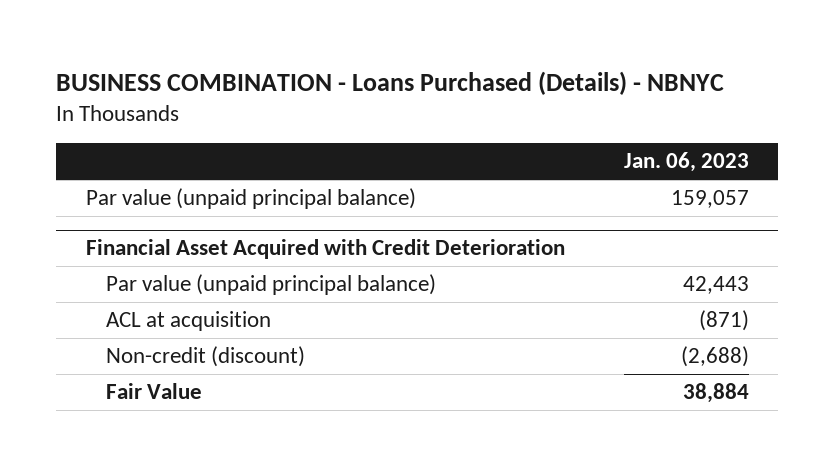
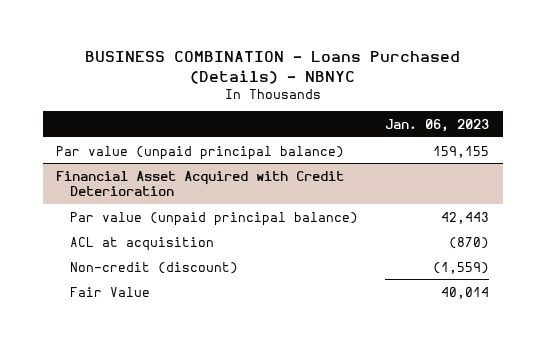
- Par value (unpaid principal balance) | 159,057
+ Par value (unpaid principal balance) | 159,155
@ Financial Asset Acquired with Credit Deterioration
- ACL at acquisition | (871)
- Non-credit (discount) | (2,688)
- Fair Value | 38,884
+ ACL at acquisition | (870)
+ Non-credit (discount) | (1,559)
+ Fair Value | 40,014

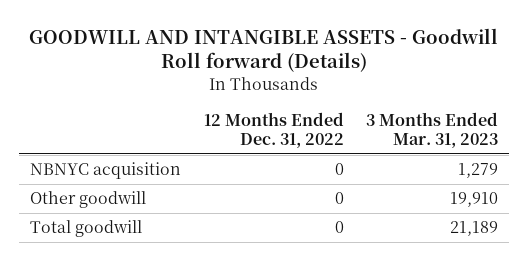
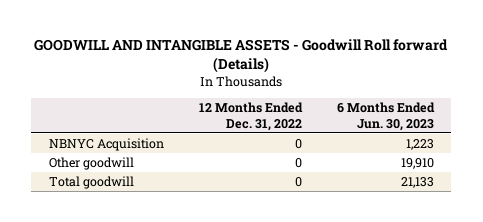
- | 12 Months Ended Dec. 31, 2022 | 3 Months Ended Mar. 31, 2023
+ | 12 Months Ended Dec. 31, 2022 | 6 Months Ended Jun. 30, 2023
- NBNYC acquisition | 0 | 1,279
+ NBNYC Acquisition | 0 | 1,223

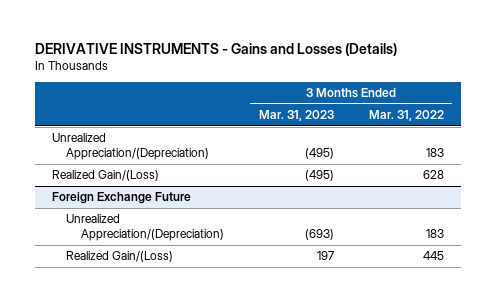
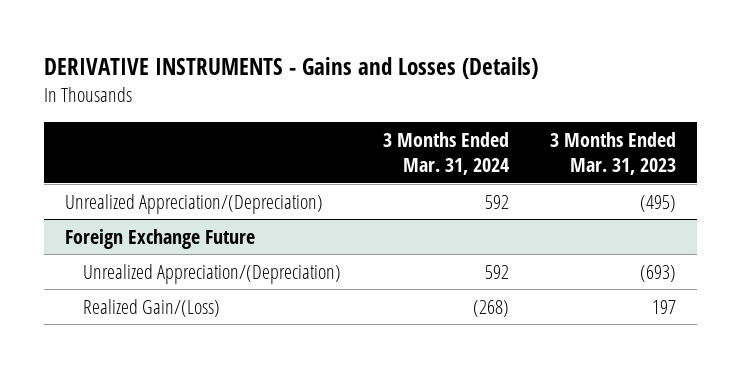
- | 3 Months Ended Mar. 31, 2023 | 3 Months Ended Mar. 31, 2022
+ | 3 Months Ended Mar. 31, 2024 | 3 Months Ended Mar. 31, 2023
- Realized Gain/(Loss) | (495) | 628

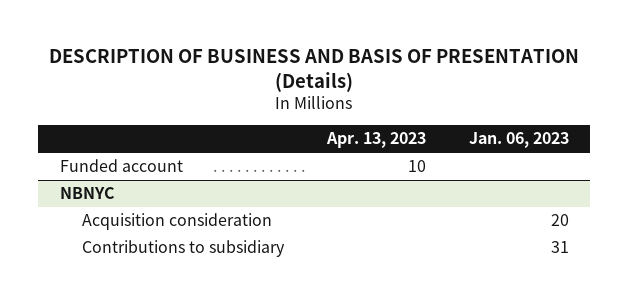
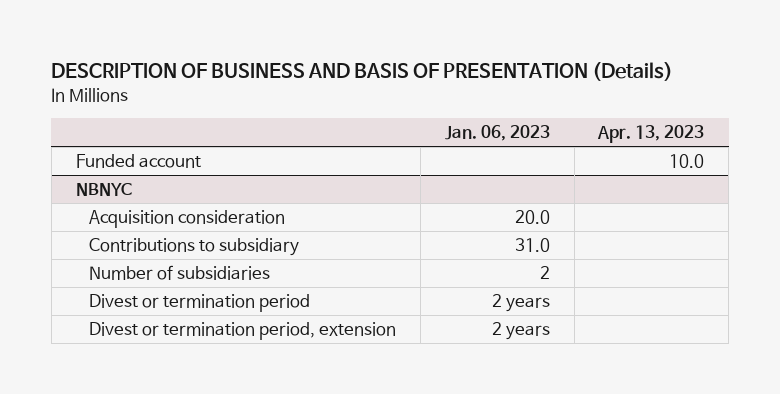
- | Apr. 13, 2023 | Jan. 06, 2023
+ | Jan. 06, 2023 | Apr. 13, 2023
- Funded account | 10 |
+ Funded account | | 10.0
@ NBNYC
- Acquisition consideration | | 20
- Contributions to subsidiary | | 31
+ Acquisition consideration | 20.0 |
+ Contributions to subsidiary | 31.0 |
+ Number of subsidiaries | 2 |
+ Divest or termination period | 2 years |
+ Divest or termination period, extension | 2 years |

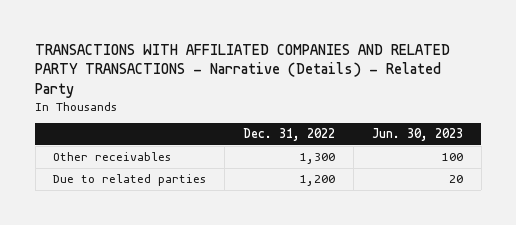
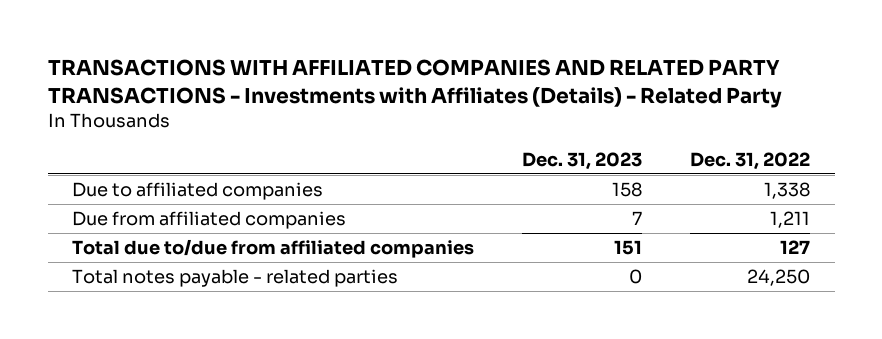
- TRANSACTIONS WITH AFFILIATED COMPANIES AND RELATED PARTY TRANSACTIONS - Narrative (Details) - Related Party
+ TRANSACTIONS WITH AFFILIATED COMPANIES AND RELATED PARTY TRANSACTIONS - Investments with Affiliates (Details) - Related Party
- | Dec. 31, 2022 | Jun. 30, 2023
+ | Dec. 31, 2023 | Dec. 31, 2022
- Other receivables | 1,300 | 100
- Due to related parties | 1,200 | 20
+ Due to affiliated companies | 158 | 1,338
+ Due from affiliated companies | 7 | 1,211
+ Total due to/due from affiliated companies | 151 | 127
+ Total notes payable - related parties | 0 | 24,250

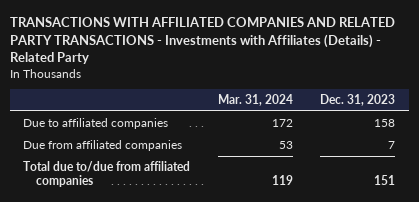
- | Dec. 31, 2023 | Dec. 31, 2022
+ | Mar. 31, 2024 | Dec. 31, 2023
- Total notes payable - related parties | 0 | 24,250

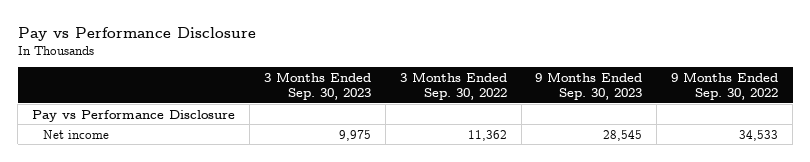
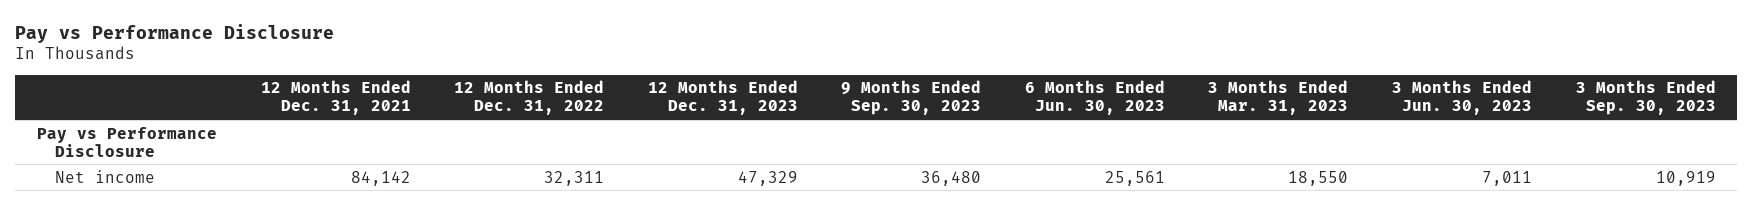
- | 3 Months Ended Sep. 30, 2023 | 3 Months Ended Sep. 30, 2022 | 9 Months Ended Sep. 30, 2023 | 9 Months Ended Sep. 30, 2022
+ | 12 Months Ended Dec. 31, 2021 | 12 Months Ended Dec. 31, 2022 | 12 Months Ended Dec. 31, 2023 | 9 Months Ended Sep. 30, 2023 | 6 Months Ended Jun. 30, 2023 | 3 Months Ended Mar. 31, 2023 | 3 Months Ended Jun. 30, 2023 | 3 Months Ended Sep. 30, 2023
- Net income | 9,975 | 11,362 | 28,545 | 34,533
+ Net income | 84,142 | 32,311 | 47,329 | 36,480 | 25,561 | 18,550 | 7,011 | 10,919

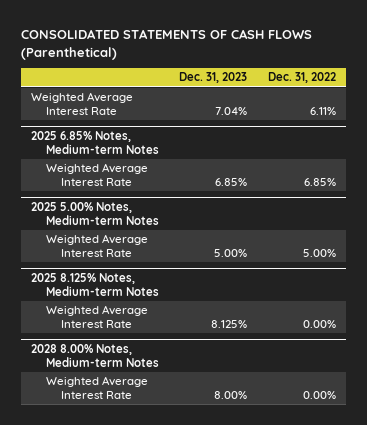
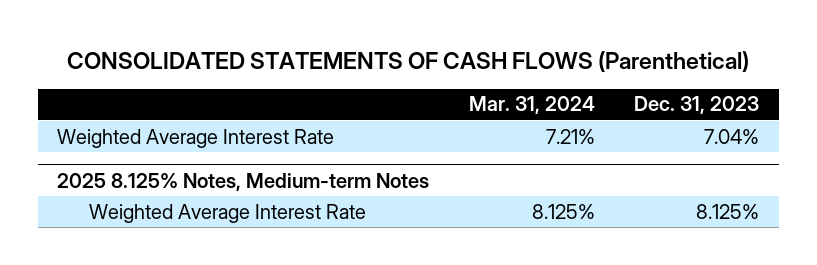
- | Dec. 31, 2023 | Dec. 31, 2022
+ | Mar. 31, 2024 | Dec. 31, 2023
- 2025 6.85% Notes, Medium-term Notes
- Weighted Average Interest Rate | 6.85% | 6.85%
- 2025 5.00% Notes, Medium-term Notes
- Weighted Average Interest Rate | 5.00% | 5.00%
- 2028 8.00% Notes, Medium-term Notes
- Weighted Average Interest Rate | 8.00% | 0.00%

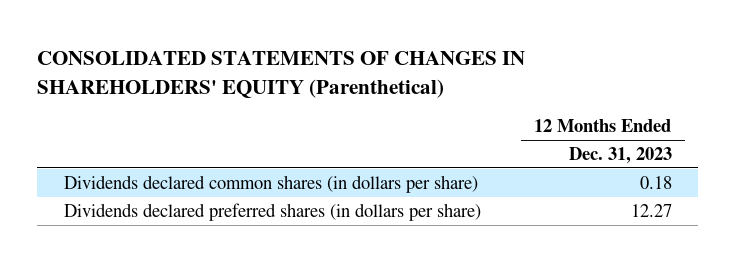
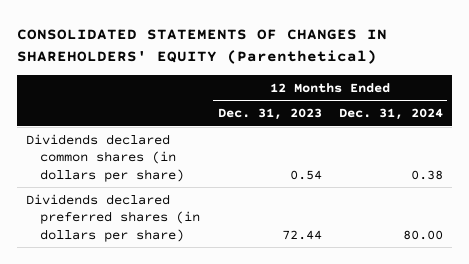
- | 12 Months Ended Dec. 31, 2023
+ | 12 Months Ended Dec. 31, 2023 | 12 Months Ended Dec. 31, 2024
- Dividends declared common shares (in dollars per share) | 0.18
- Dividends declared preferred shares (in dollars per share) | 12.27
+ Dividends declared common shares (in dollars per share) | 0.54 | 0.38
+ Dividends declared preferred shares (in dollars per share) | 72.44 | 80.00

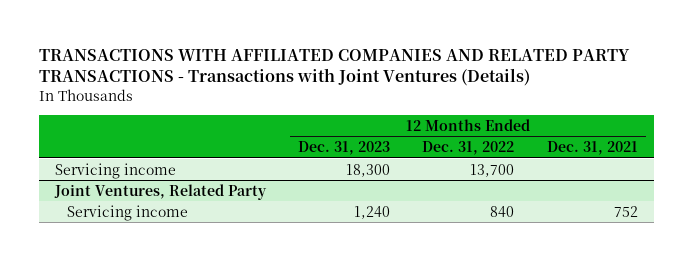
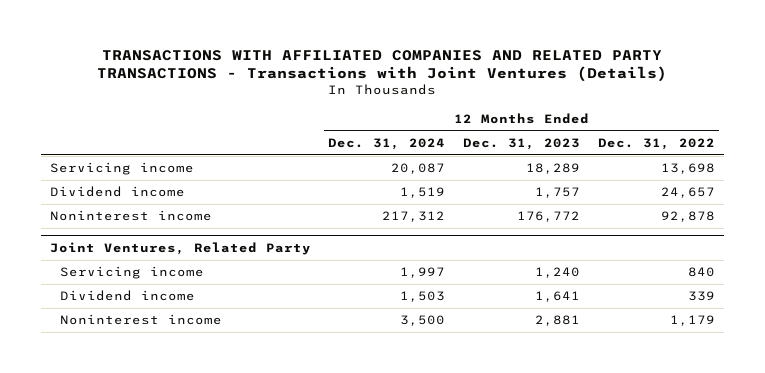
- | 12 Months Ended Dec. 31, 2023 | 12 Months Ended Dec. 31, 2022 | 12 Months Ended Dec. 31, 2021
+ | 12 Months Ended Dec. 31, 2024 | 12 Months Ended Dec. 31, 2023 | 12 Months Ended Dec. 31, 2022
- Servicing income | 18,300 | 13,700 |
+ Servicing income | 20,087 | 18,289 | 13,698
+ Dividend income | 1,519 | 1,757 | 24,657
+ Noninterest income | 217,312 | 176,772 | 92,878
@ Joint Ventures, Related Party
+ Dividend income | 1,503 | 1,641 | 339
+ Noninterest income | 3,500 | 2,881 | 1,179

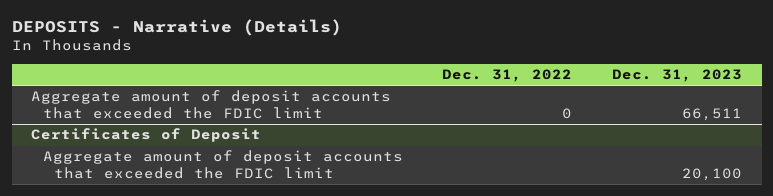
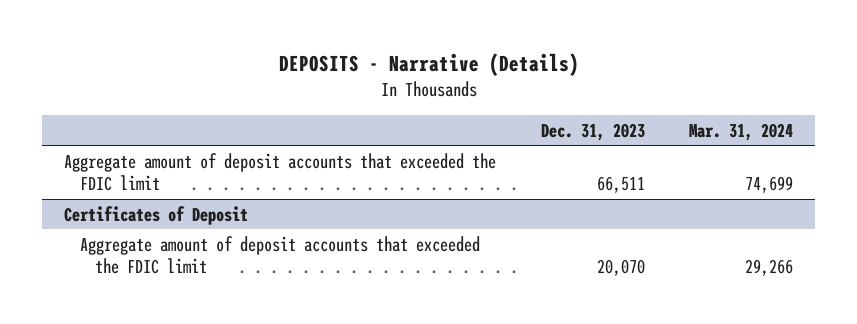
- | Dec. 31, 2022 | Dec. 31, 2023
+ | Dec. 31, 2023 | Mar. 31, 2024
@ Certificates of Deposit
- Aggregate amount of deposit accounts that exceeded the FDIC limit | | 20,100
+ Aggregate amount of deposit accounts that exceeded the FDIC limit | 20,070 | 29,266

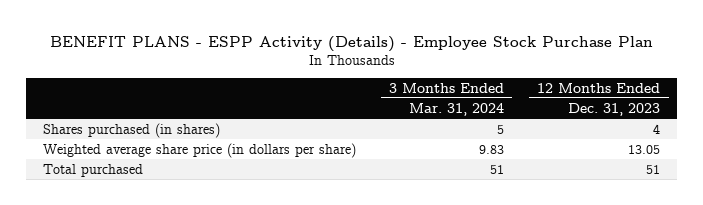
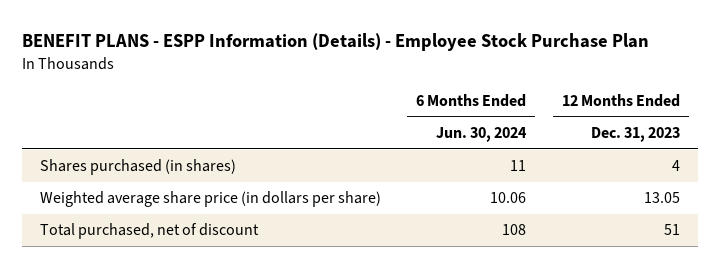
- BENEFIT PLANS - ESPP Activity (Details) - Employee Stock Purchase Plan
+ BENEFIT PLANS - ESPP Information (Details) - Employee Stock Purchase Plan
- | 3 Months Ended Mar. 31, 2024 | 12 Months Ended Dec. 31, 2023
+ | 6 Months Ended Jun. 30, 2024 | 12 Months Ended Dec. 31, 2023
- Total purchased | 51 | 51
+ Total purchased, net of discount | 108 | 51

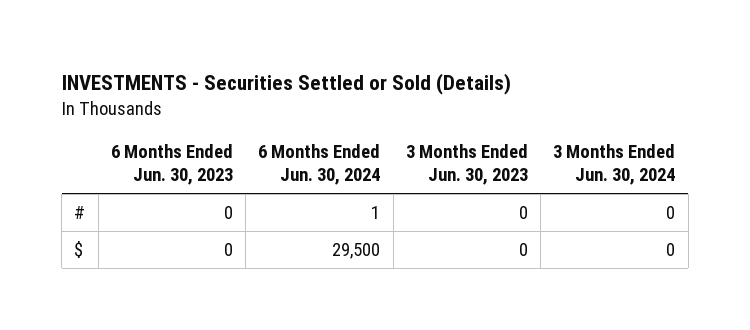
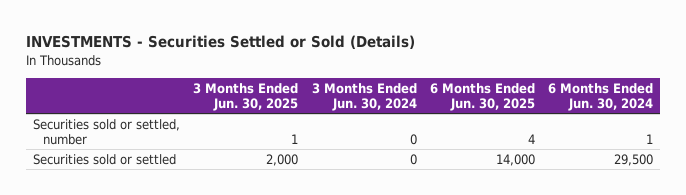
- | 6 Months Ended Jun. 30, 2023 | 6 Months Ended Jun. 30, 2024 | 3 Months Ended Jun. 30, 2023 | 3 Months Ended Jun. 30, 2024
+ | 3 Months Ended Jun. 30, 2025 | 3 Months Ended Jun. 30, 2024 | 6 Months Ended Jun. 30, 2025 | 6 Months Ended Jun. 30, 2024
- # | 0 | 1 | 0 | 0
- $ | 0 | 29,500 | 0 | 0
+ Securities sold or settled, number | 1 | 0 | 4 | 1
+ Securities sold or settled | 2,000 | 0 | 14,000 | 29,500

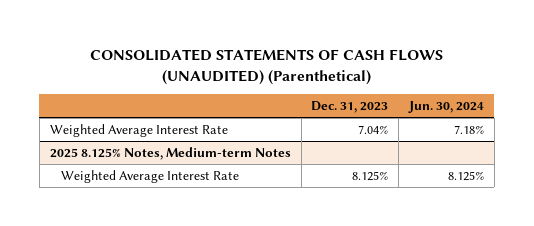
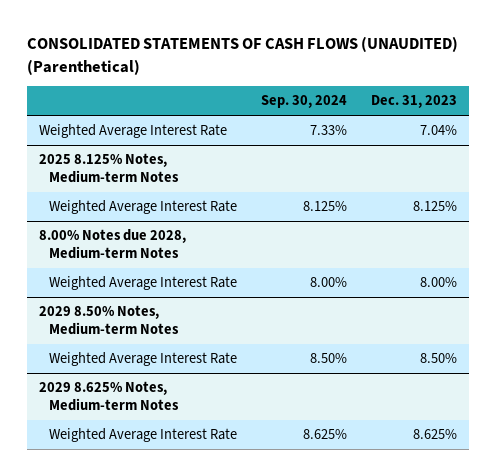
- | Dec. 31, 2023 | Jun. 30, 2024
+ | Sep. 30, 2024 | Dec. 31, 2023
+ 8.00% Notes due 2028, Medium-term Notes
+ Weighted Average Interest Rate | 8.00% | 8.00%
+ 2029 8.50% Notes, Medium-term Notes
+ Weighted Average Interest Rate | 8.50% | 8.50%
+ 2029 8.625% Notes, Medium-term Notes
+ Weighted Average Interest Rate | 8.625% | 8.625%

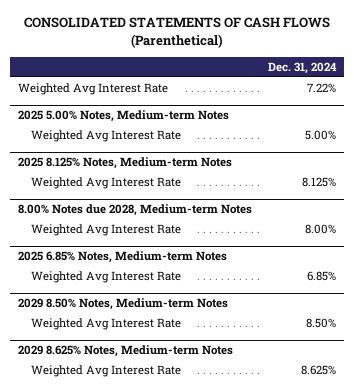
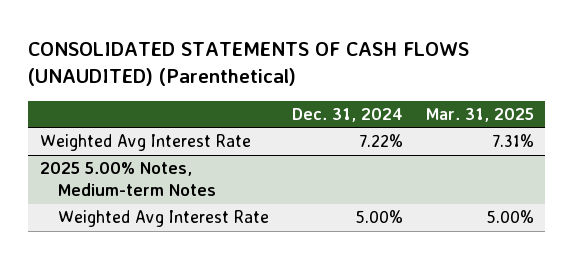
- CONSOLIDATED STATEMENTS OF CASH FLOWS (Parenthetical)
+ CONSOLIDATED STATEMENTS OF CASH FLOWS (UNAUDITED) (Parenthetical)
- | Dec. 31, 2024
+ | Dec. 31, 2024 | Mar. 31, 2025
- 2025 8.125% Notes, Medium-term Notes
- Weighted Avg Interest Rate | 8.125%
- 8.00% Notes due 2028, Medium-term Notes
- Weighted Avg Interest Rate | 8.00%
- 2025 6.85% Notes, Medium-term Notes
- Weighted Avg Interest Rate | 6.85%
- 2029 8.50% Notes, Medium-term Notes
- Weighted Avg Interest Rate | 8.50%
- 2029 8.625% Notes, Medium-term Notes
- Weighted Avg Interest Rate | 8.625%

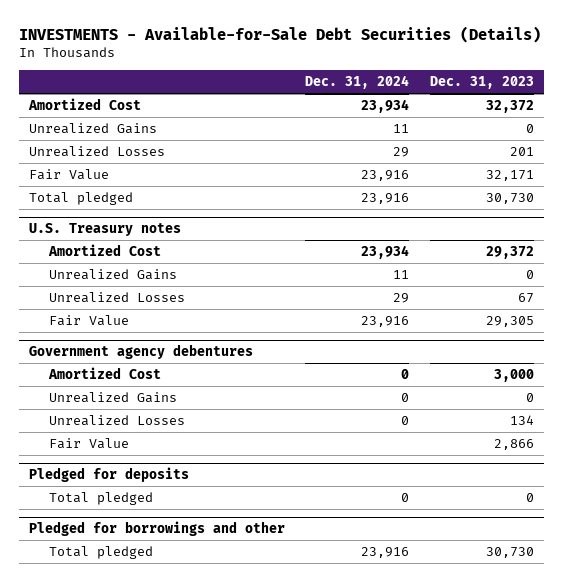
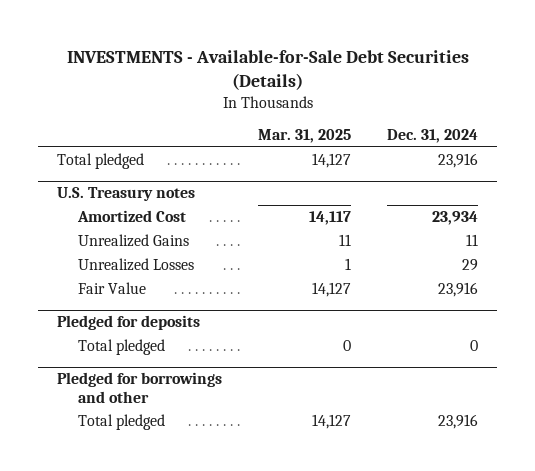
- | Dec. 31, 2024 | Dec. 31, 2023
+ | Mar. 31, 2025 | Dec. 31, 2024
- Amortized Cost | 23,934 | 32,372
- Unrealized Gains | 11 | 0
- Unrealized Losses | 29 | 201
- Fair Value | 23,916 | 32,171
- Government agency debentures
- Amortized Cost | 0 | 3,000
- Unrealized Gains | 0 | 0
- Unrealized Losses | 0 | 134
- Fair Value | | 2,866

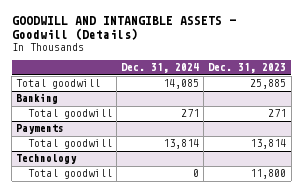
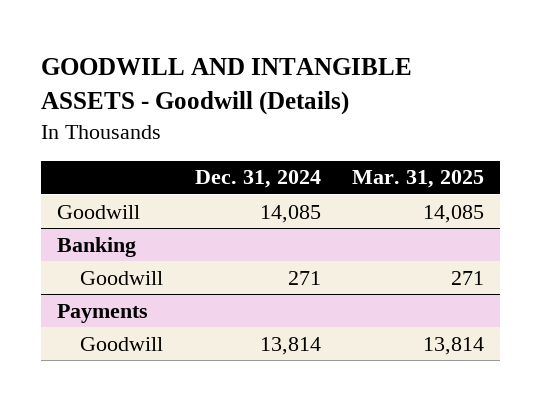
- | Dec. 31, 2024 | Dec. 31, 2023
+ | Dec. 31, 2024 | Mar. 31, 2025
- Total goodwill | 14,085 | 25,885
+ Goodwill | 14,085 | 14,085
@ Banking
- Total goodwill | 271 | 271
+ Goodwill | 271 | 271
@ Payments
- Total goodwill | 13,814 | 13,814
- Technology
- Total goodwill | 0 | 11,800
@ Payments
+ Goodwill | 13,814 | 13,814

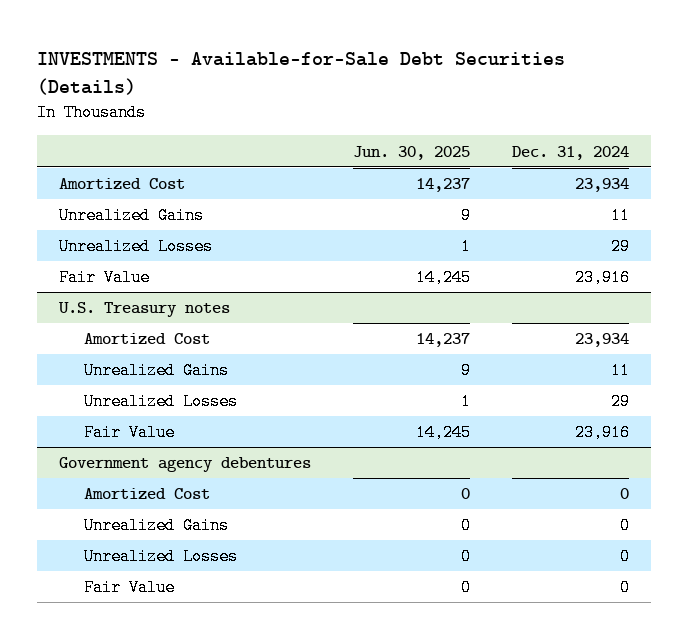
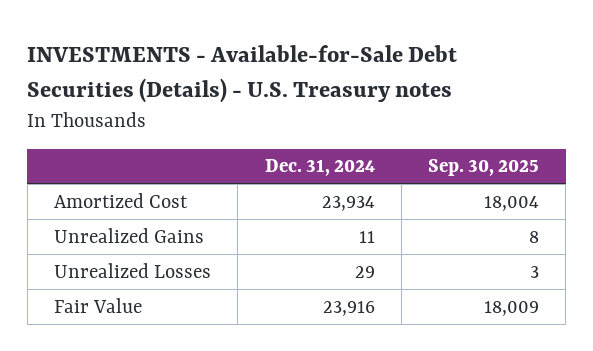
- INVESTMENTS - Available-for-Sale Debt Securities (Details)
+ INVESTMENTS - Available-for-Sale Debt Securities (Details) - U.S. Treasury notes
- | Jun. 30, 2025 | Dec. 31, 2024
+ | Dec. 31, 2024 | Sep. 30, 2025
- U.S. Treasury notes
- Amortized Cost | 14,237 | 23,934
- Unrealized Gains | 9 | 11
- Unrealized Losses | 1 | 29
- Fair Value | 14,245 | 23,916
- Government agency debentures
- Amortized Cost | 0 | 0
- Unrealized Gains | 0 | 0
- Unrealized Losses | 0 | 0
- Fair Value | 0 | 0

